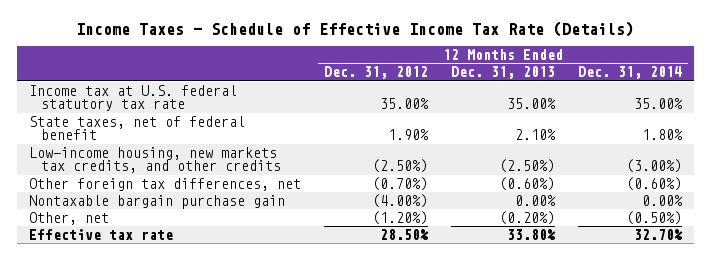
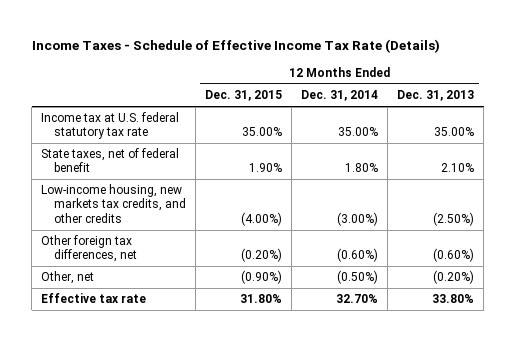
- | 12 Months Ended Dec. 31, 2012 | 12 Months Ended Dec. 31, 2013 | 12 Months Ended Dec. 31, 2014
+ | 12 Months Ended Dec. 31, 2015 | 12 Months Ended Dec. 31, 2014 | 12 Months Ended Dec. 31, 2013
- Nontaxable bargain purchase gain | (4.00%) | 0.00% | 0.00%

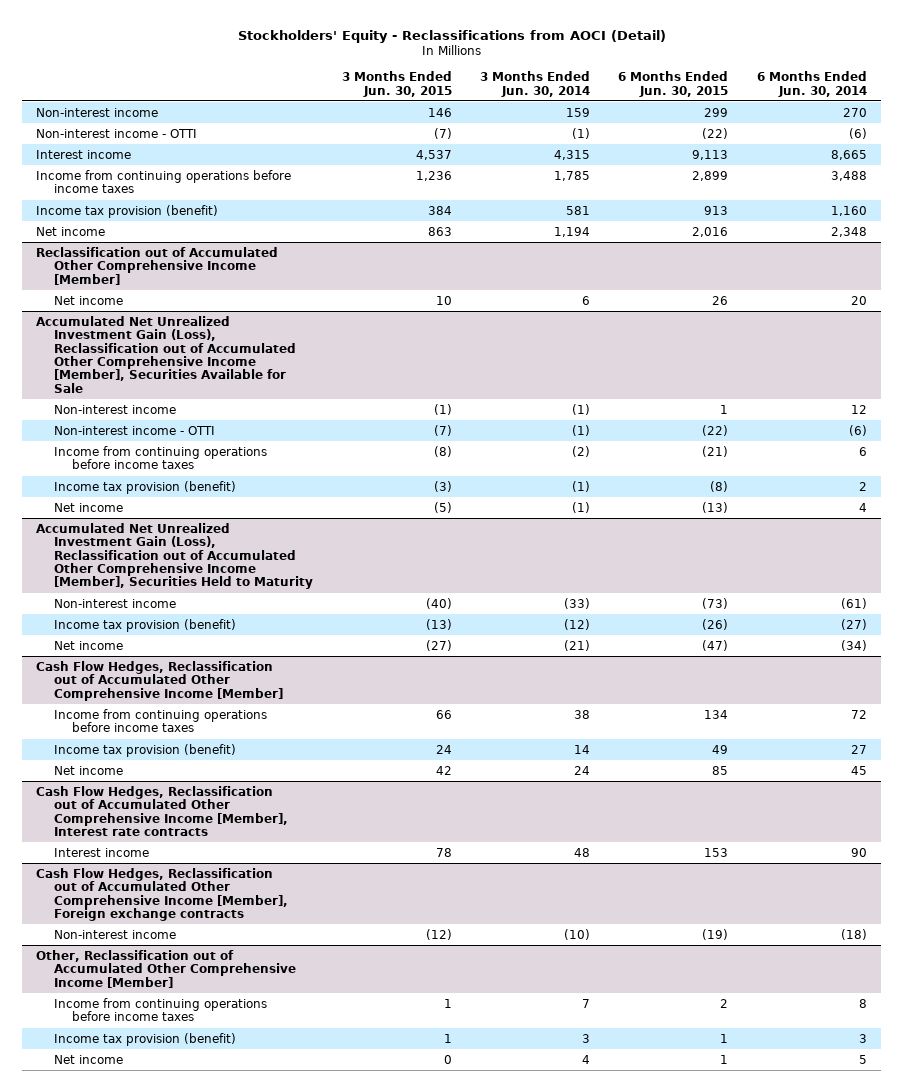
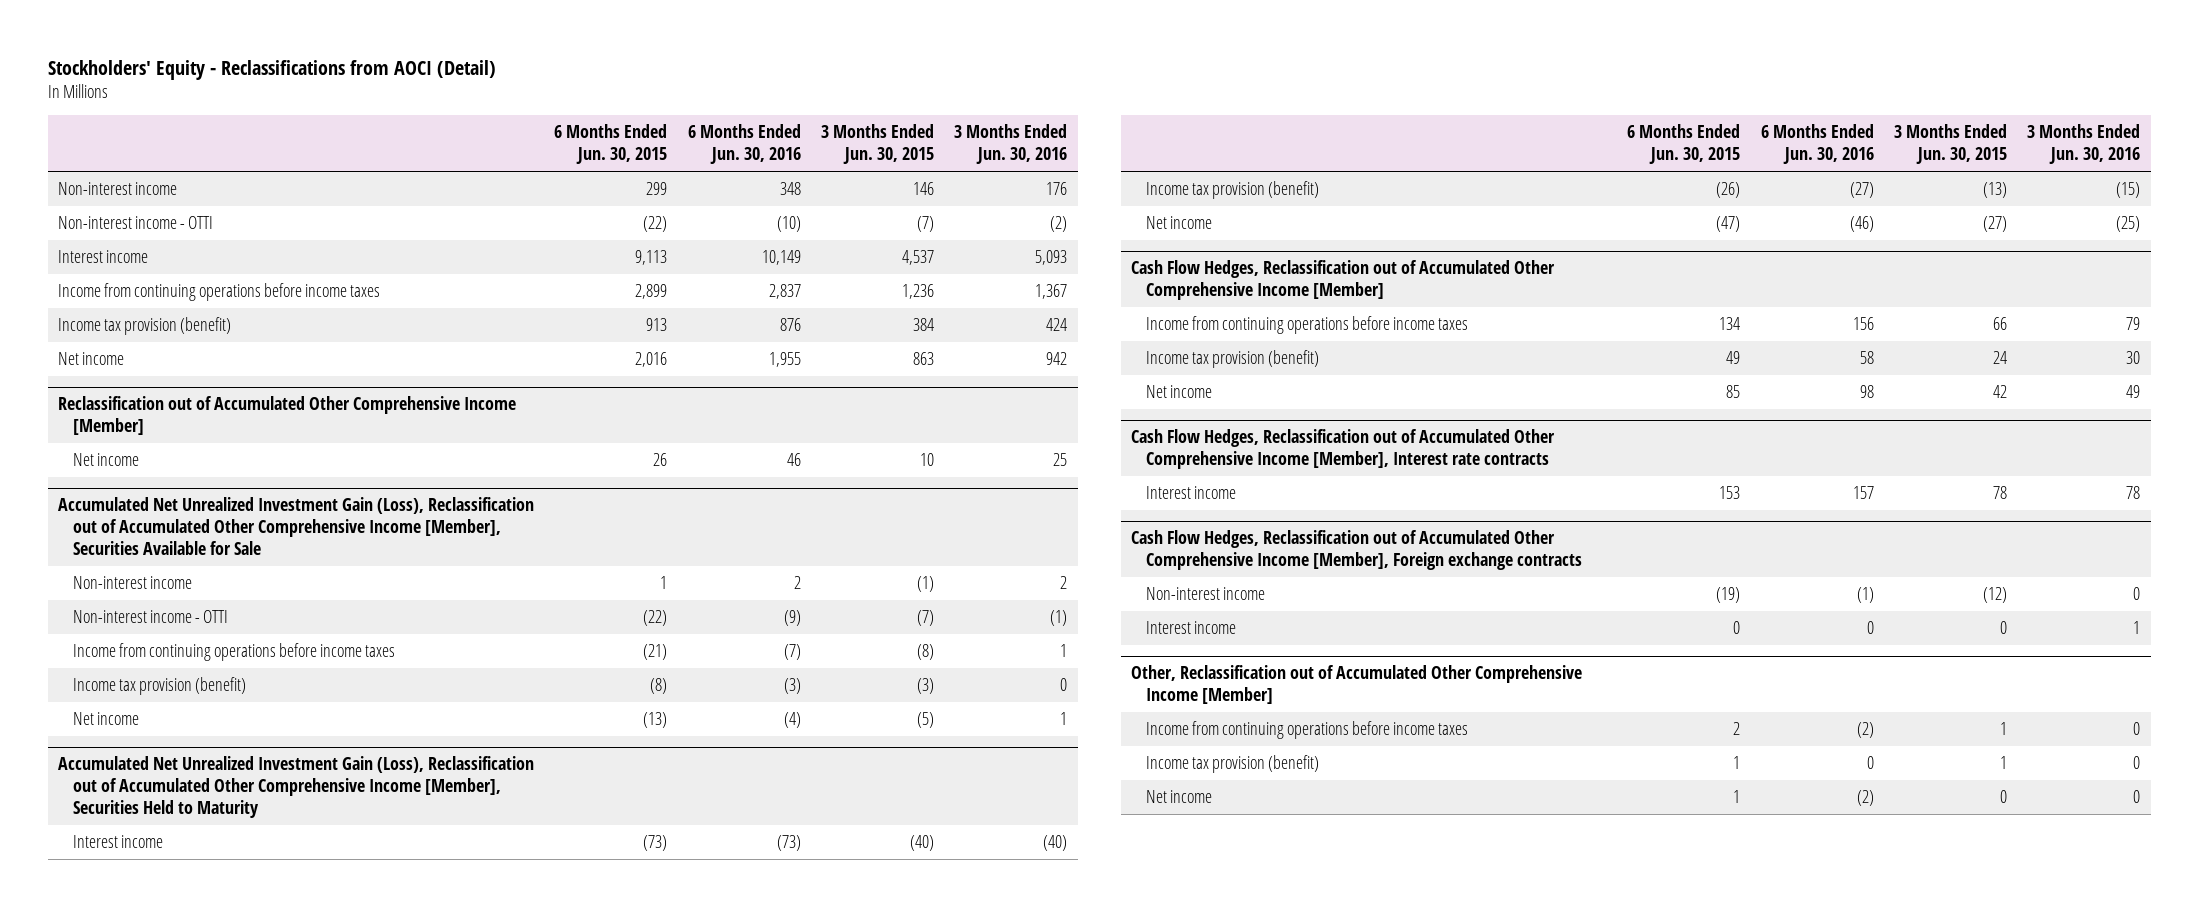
- | 3 Months Ended Jun. 30, 2015 | 3 Months Ended Jun. 30, 2014 | 6 Months Ended Jun. 30, 2015 | 6 Months Ended Jun. 30, 2014
+ | 6 Months Ended Jun. 30, 2015 | 6 Months Ended Jun. 30, 2016 | 3 Months Ended Jun. 30, 2015 | 3 Months Ended Jun. 30, 2016
@ Accumulated Net Unrealized Investment Gain (Loss), Reclassification out of Accumulated Other Comprehensive Income [Member], Securities Held to Maturity
- Non-interest income | (40) | (33) | (73) | (61)
+ Interest income | (73) | (73) | (40) | (40)
@ Cash Flow Hedges, Reclassification out of Accumulated Other Comprehensive Income [Member], Foreign exchange contracts
+ Interest income | 0 | 0 | 0 | 1

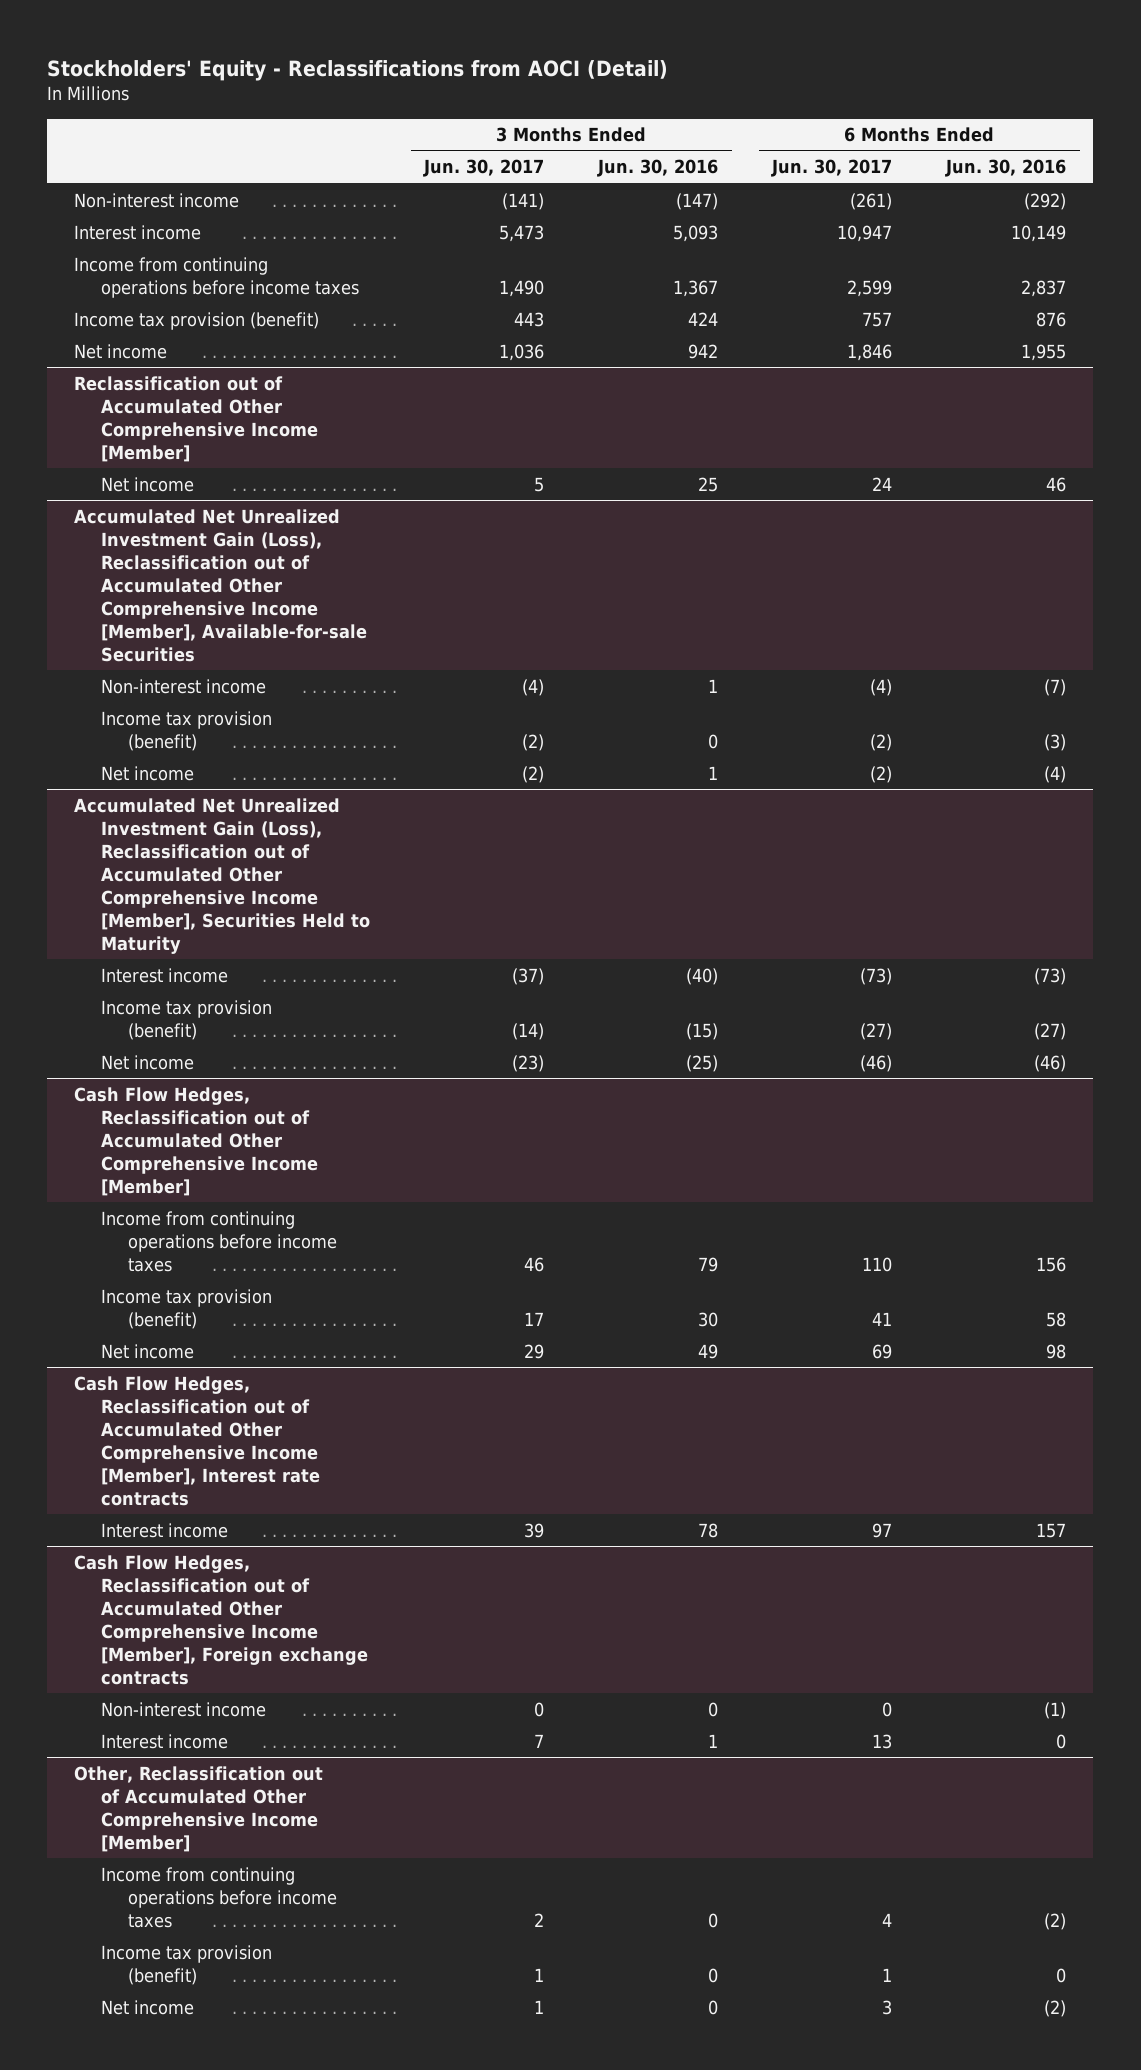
- | 6 Months Ended Jun. 30, 2015 | 6 Months Ended Jun. 30, 2016 | 3 Months Ended Jun. 30, 2015 | 3 Months Ended Jun. 30, 2016
+ | 3 Months Ended Jun. 30, 2017 | 3 Months Ended Jun. 30, 2016 | 6 Months Ended Jun. 30, 2017 | 6 Months Ended Jun. 30, 2016
- Non-interest income | 299 | 348 | 146 | 176
- Non-interest income - OTTI | (22) | (10) | (7) | (2)
+ Non-interest income | (141) | (147) | (261) | (292)
- Accumulated Net Unrealized Investment Gain (Loss), Reclassification out of Accumulated Other Comprehensive Income [Member], Securities Available for Sale
- Non-interest income | 1 | 2 | (1) | 2
- Non-interest income - OTTI | (22) | (9) | (7) | (1)
- Income from continuing operations before income taxes | (21) | (7) | (8) | 1
+ Accumulated Net Unrealized Investment Gain (Loss), Reclassification out of Accumulated Other Comprehensive Income [Member], Available-for-sale Securities
+ Non-interest income | (4) | 1 | (4) | (7)

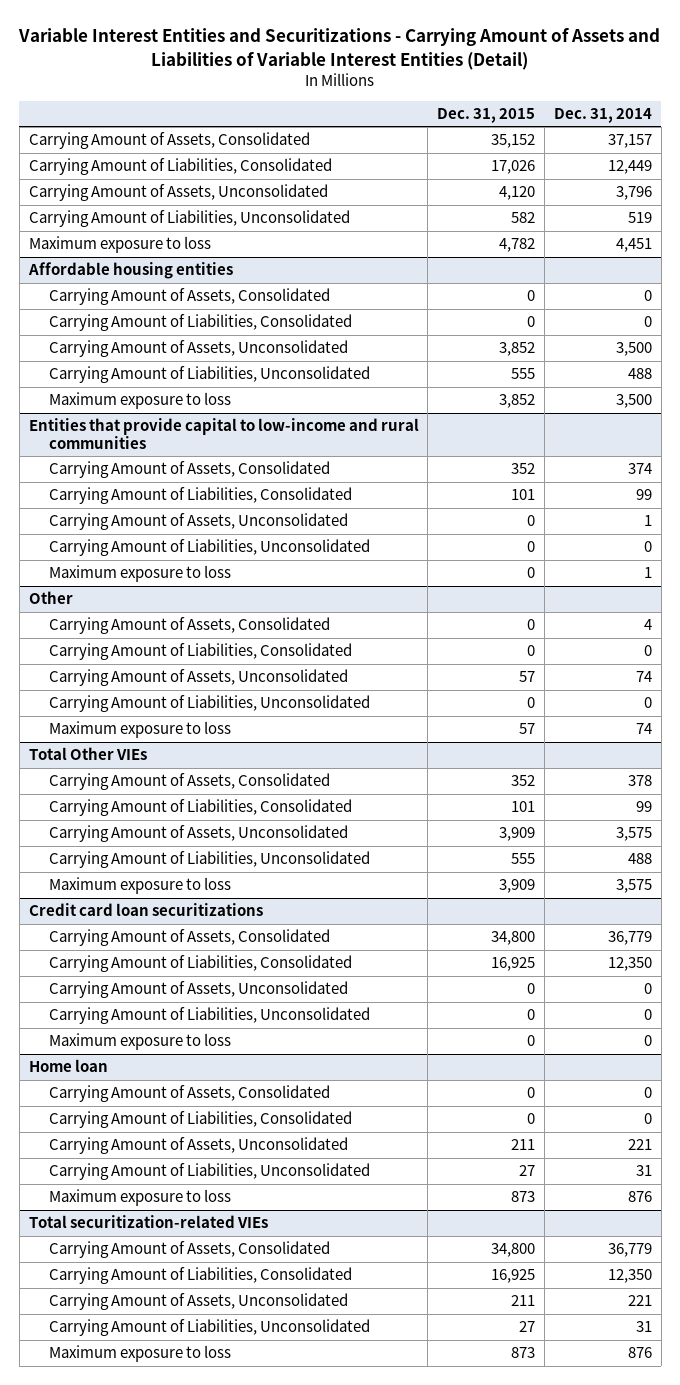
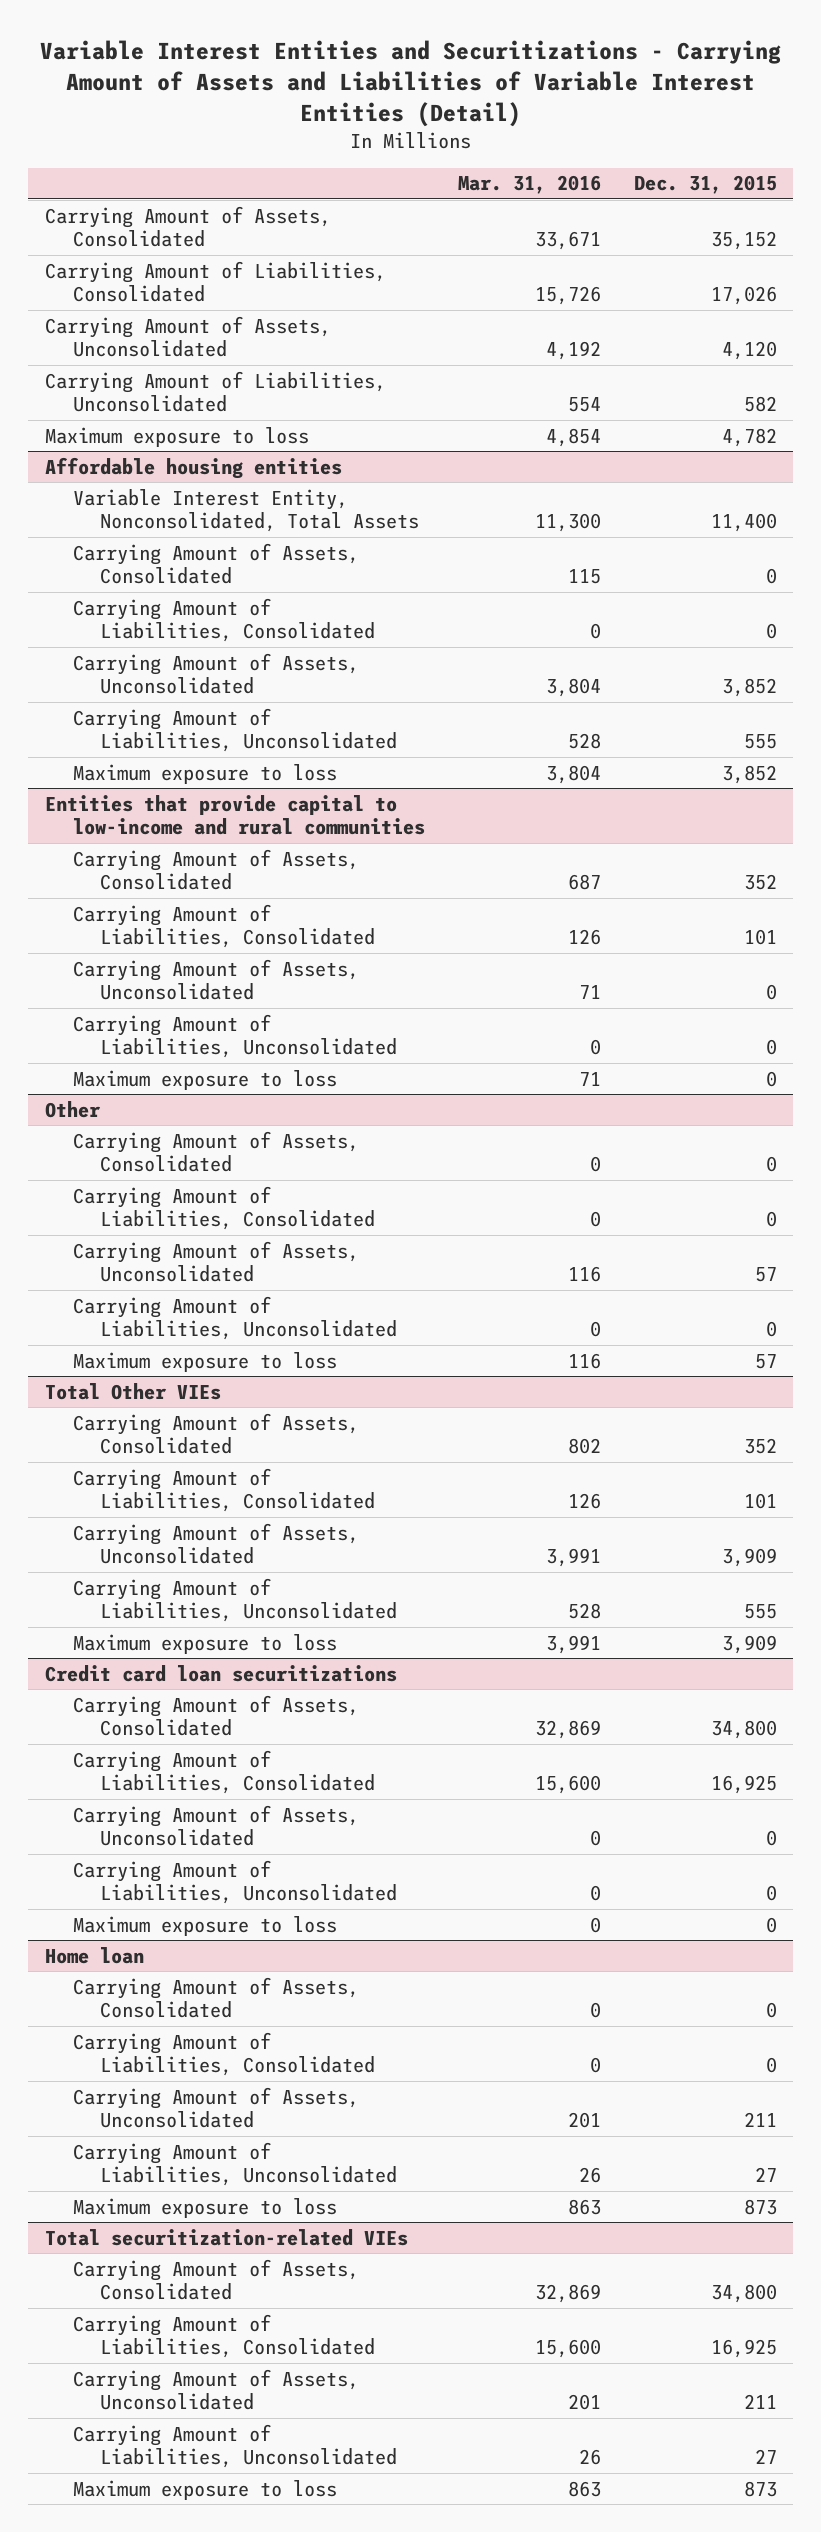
- | Dec. 31, 2015 | Dec. 31, 2014
+ | Mar. 31, 2016 | Dec. 31, 2015
@ Affordable housing entities
+ Variable Interest Entity, Nonconsolidated, Total Assets | 11,300 | 11,400

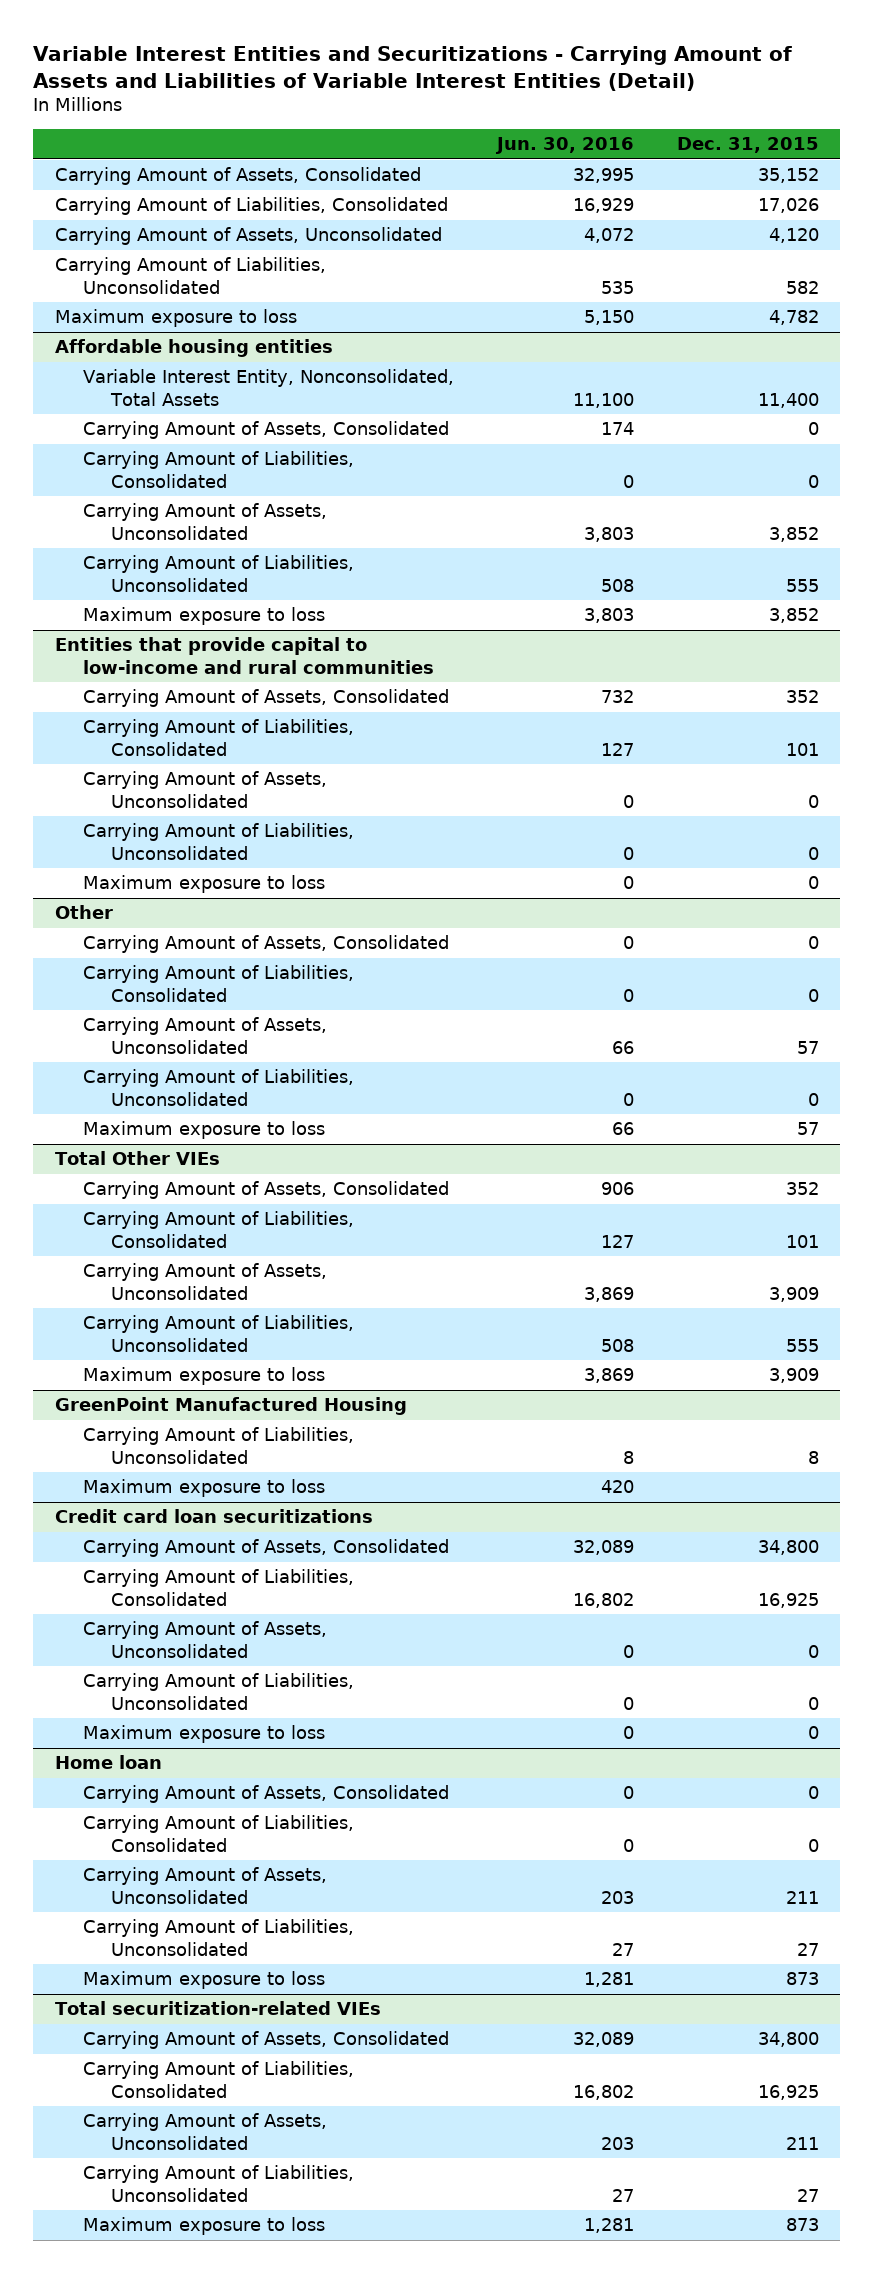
- | Mar. 31, 2016 | Dec. 31, 2015
+ | Jun. 30, 2016 | Dec. 31, 2015
+ GreenPoint Manufactured Housing
+ Carrying Amount of Liabilities, Unconsolidated | 8 | 8
+ Maximum exposure to loss | 420 |

